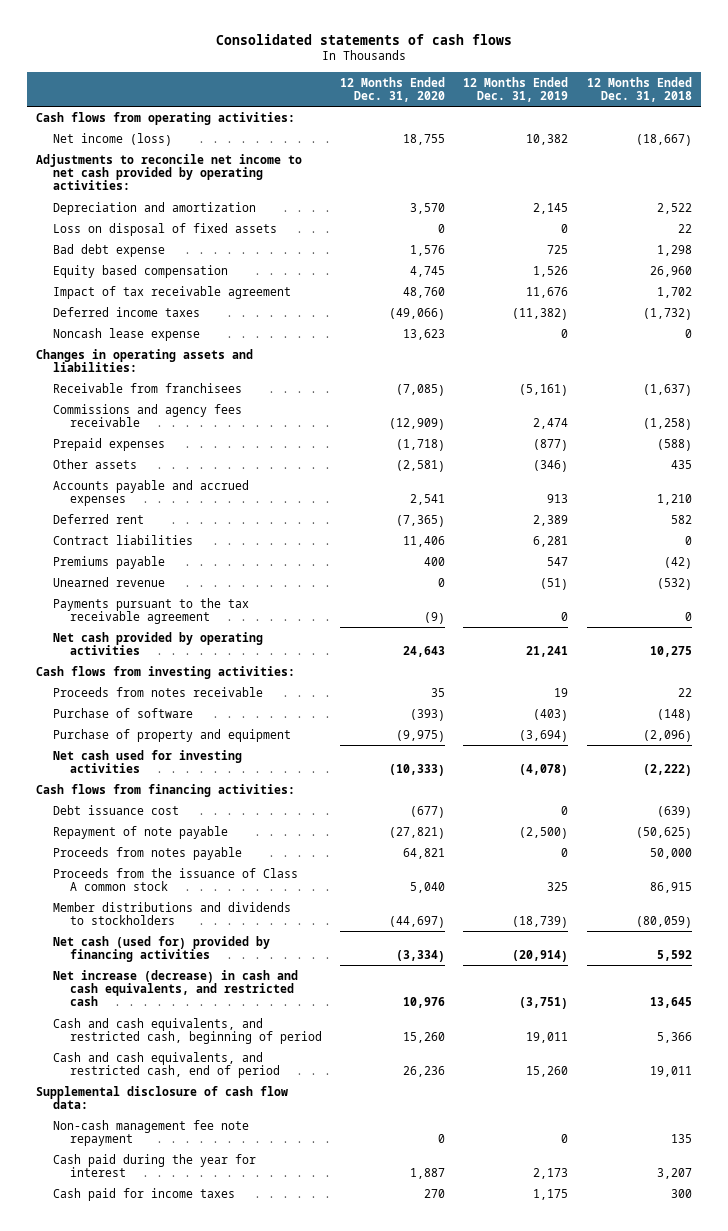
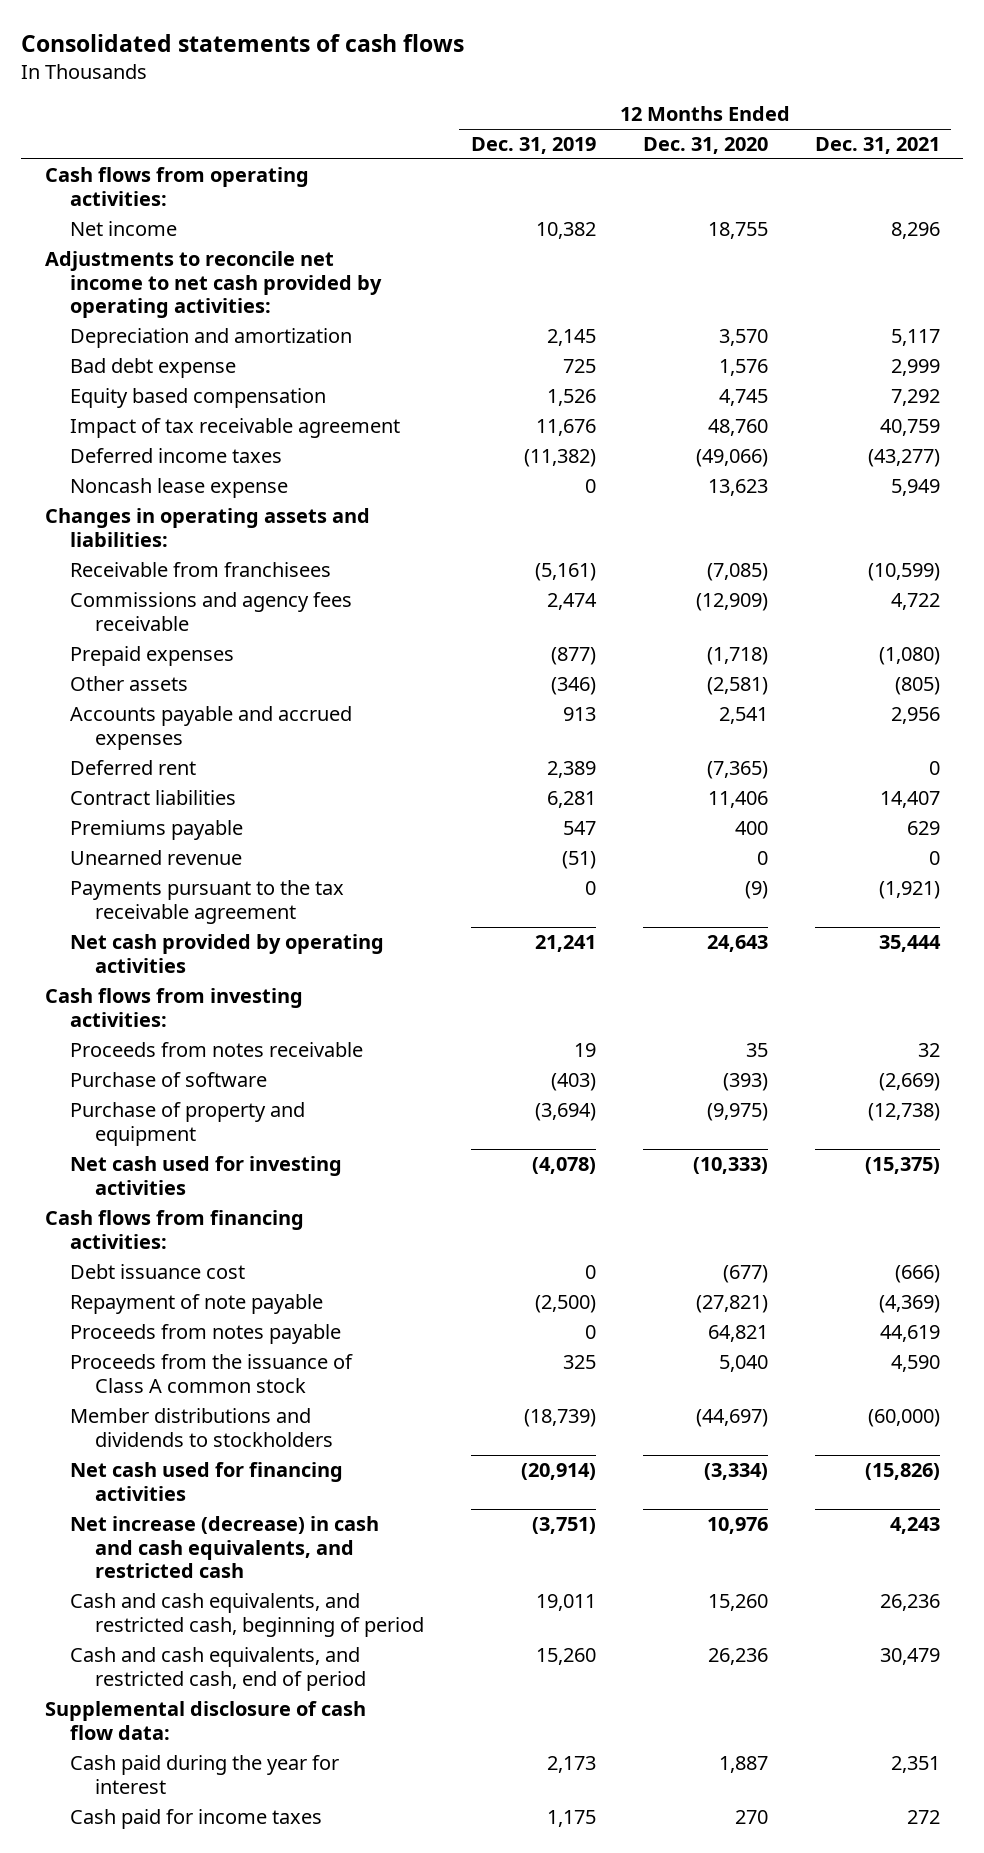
- | 12 Months Ended Dec. 31, 2020 | 12 Months Ended Dec. 31, 2019 | 12 Months Ended Dec. 31, 2018
+ | 12 Months Ended Dec. 31, 2019 | 12 Months Ended Dec. 31, 2020 | 12 Months Ended Dec. 31, 2021
- Net income (loss) | 18,755 | 10,382 | (18,667)
+ Net income | 10,382 | 18,755 | 8,296
- Loss on disposal of fixed assets | 0 | 0 | 22
- Net cash (used for) provided by financing activities | (3,334) | (20,914) | 5,592
+ Net cash used for financing activities | (20,914) | (3,334) | (15,826)
- Non-cash management fee note repayment | 0 | 0 | 135

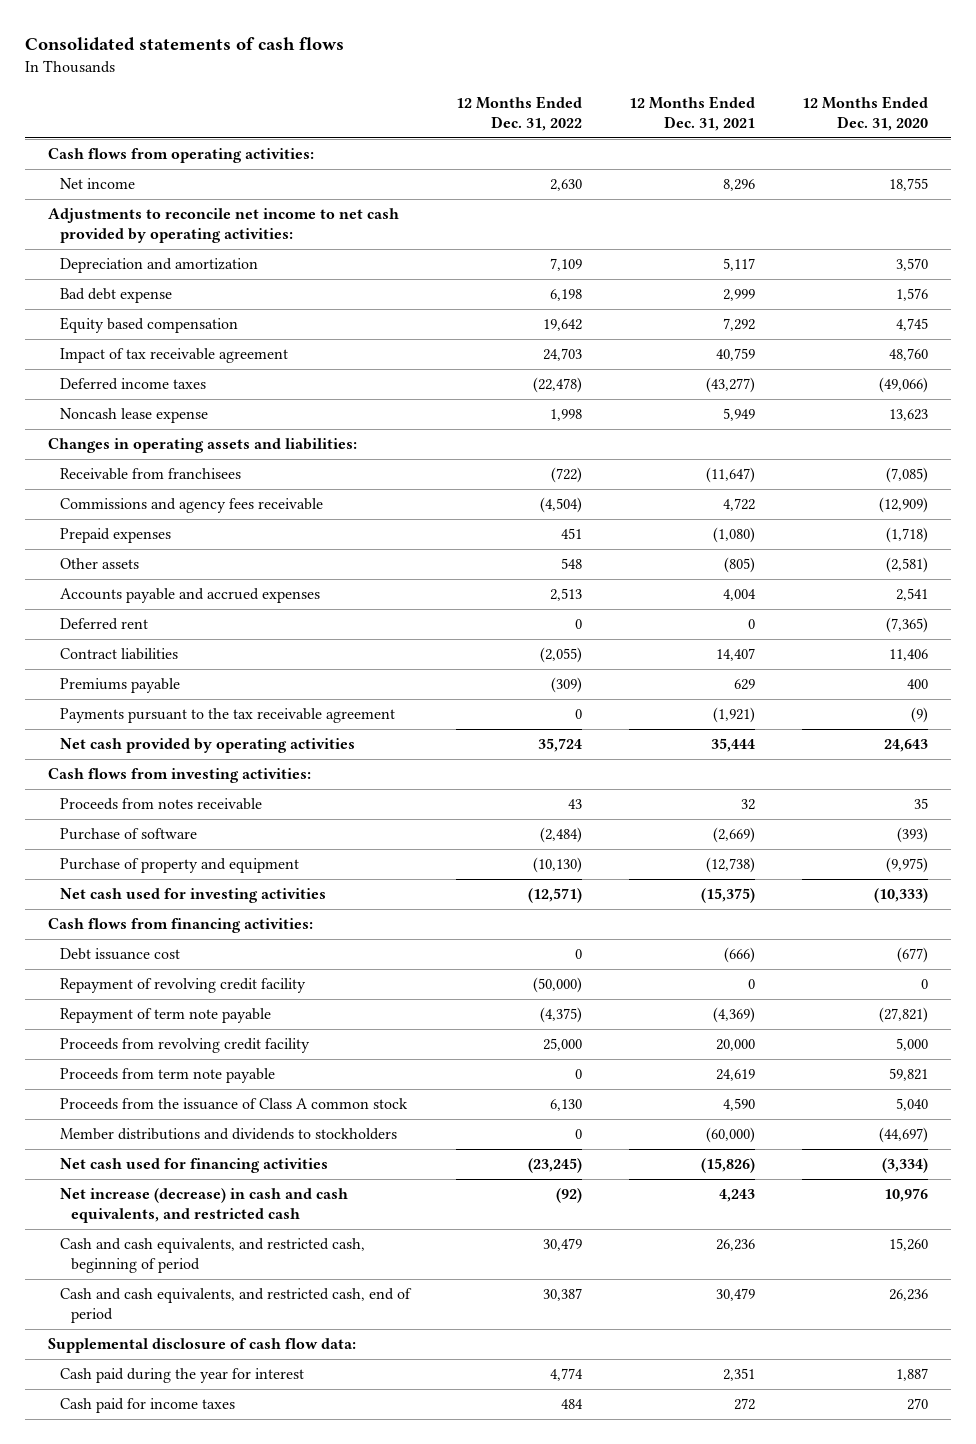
- | 12 Months Ended Dec. 31, 2019 | 12 Months Ended Dec. 31, 2020 | 12 Months Ended Dec. 31, 2021
+ | 12 Months Ended Dec. 31, 2022 | 12 Months Ended Dec. 31, 2021 | 12 Months Ended Dec. 31, 2020
- Receivable from franchisees | (5,161) | (7,085) | (10,599)
+ Receivable from franchisees | (722) | (11,647) | (7,085)
- Accounts payable and accrued expenses | 913 | 2,541 | 2,956
+ Accounts payable and accrued expenses | 2,513 | 4,004 | 2,541
- Unearned revenue | (51) | 0 | 0
- Repayment of note payable | (2,500) | (27,821) | (4,369)
- Proceeds from notes payable | 0 | 64,821 | 44,619
+ Repayment of revolving credit facility | (50,000) | 0 | 0
+ Repayment of term note payable | (4,375) | (4,369) | (27,821)
+ Proceeds from revolving credit facility | 25,000 | 20,000 | 5,000
+ Proceeds from term note payable | 0 | 24,619 | 59,821

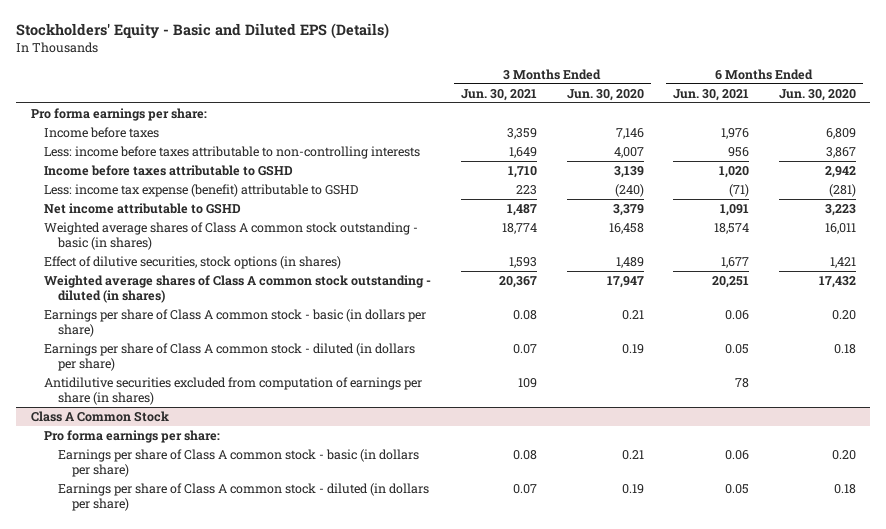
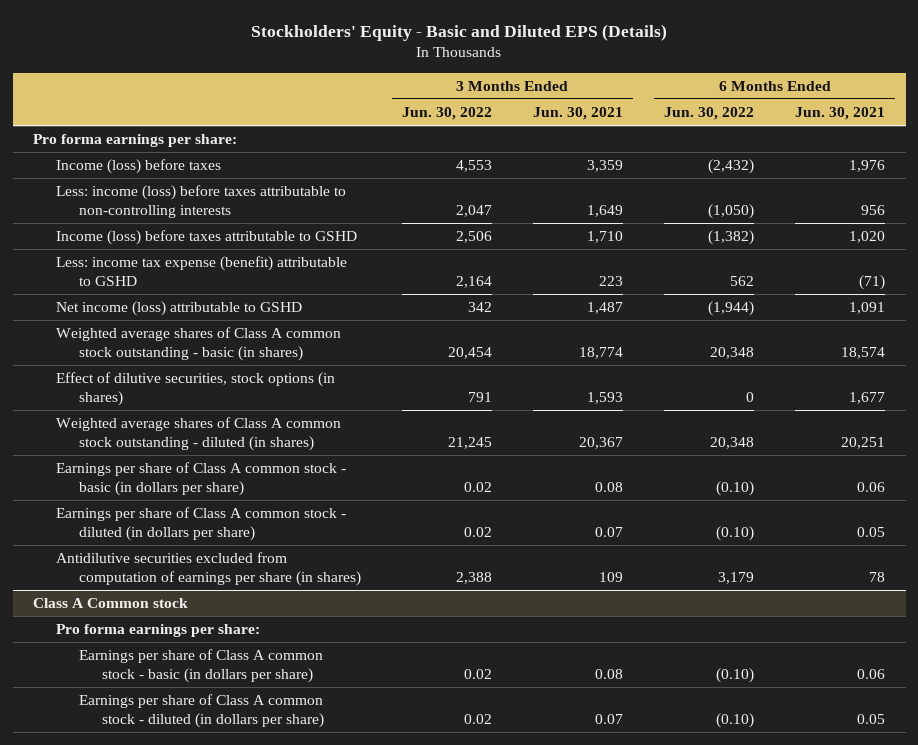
- | 3 Months Ended Jun. 30, 2021 | 3 Months Ended Jun. 30, 2020 | 6 Months Ended Jun. 30, 2021 | 6 Months Ended Jun. 30, 2020
+ | 3 Months Ended Jun. 30, 2022 | 3 Months Ended Jun. 30, 2021 | 6 Months Ended Jun. 30, 2022 | 6 Months Ended Jun. 30, 2021
- Income before taxes | 3,359 | 7,146 | 1,976 | 6,809
- Less: income before taxes attributable to non-controlling interests | 1,649 | 4,007 | 956 | 3,867
- Income before taxes attributable to GSHD | 1,710 | 3,139 | 1,020 | 2,942
+ Income (loss) before taxes | 4,553 | 3,359 | (2,432) | 1,976
+ Less: income (loss) before taxes attributable to non-controlling interests | 2,047 | 1,649 | (1,050) | 956
+ Income (loss) before taxes attributable to GSHD | 2,506 | 1,710 | (1,382) | 1,020
- Net income attributable to GSHD | 1,487 | 3,379 | 1,091 | 3,223
+ Net income (loss) attributable to GSHD | 342 | 1,487 | (1,944) | 1,091
- Class A Common Stock
+ Class A Common stock

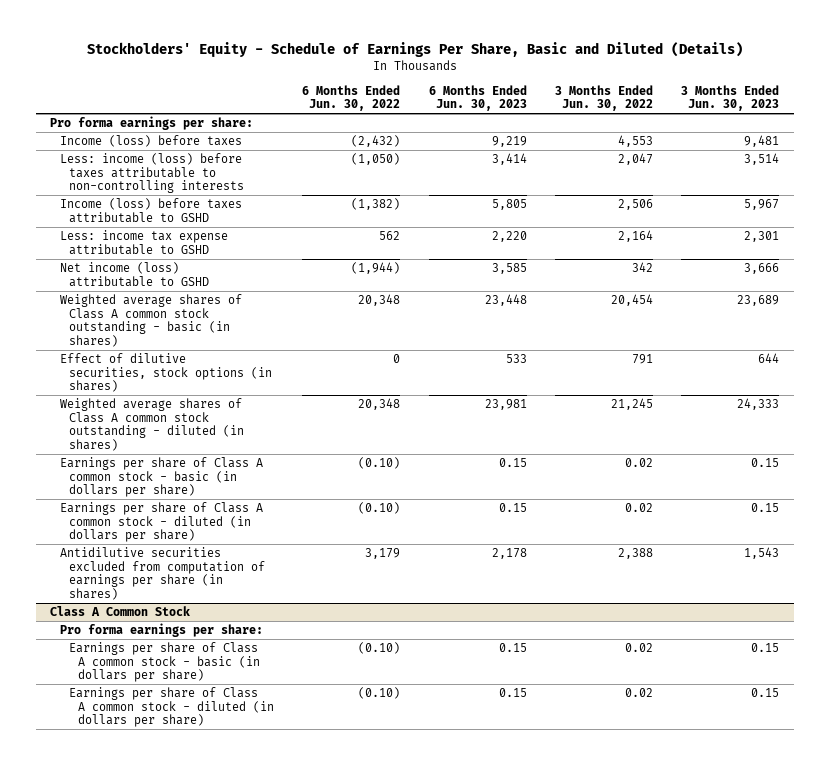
- Stockholders' Equity - Basic and Diluted EPS (Details)
+ Stockholders' Equity - Schedule of Earnings Per Share, Basic and Diluted (Details)
- | 3 Months Ended Jun. 30, 2022 | 3 Months Ended Jun. 30, 2021 | 6 Months Ended Jun. 30, 2022 | 6 Months Ended Jun. 30, 2021
+ | 6 Months Ended Jun. 30, 2022 | 6 Months Ended Jun. 30, 2023 | 3 Months Ended Jun. 30, 2022 | 3 Months Ended Jun. 30, 2023
- Less: income tax expense (benefit) attributable to GSHD | 2,164 | 223 | 562 | (71)
+ Less: income tax expense attributable to GSHD | 562 | 2,220 | 2,164 | 2,301
- Class A Common stock
+ Class A Common Stock

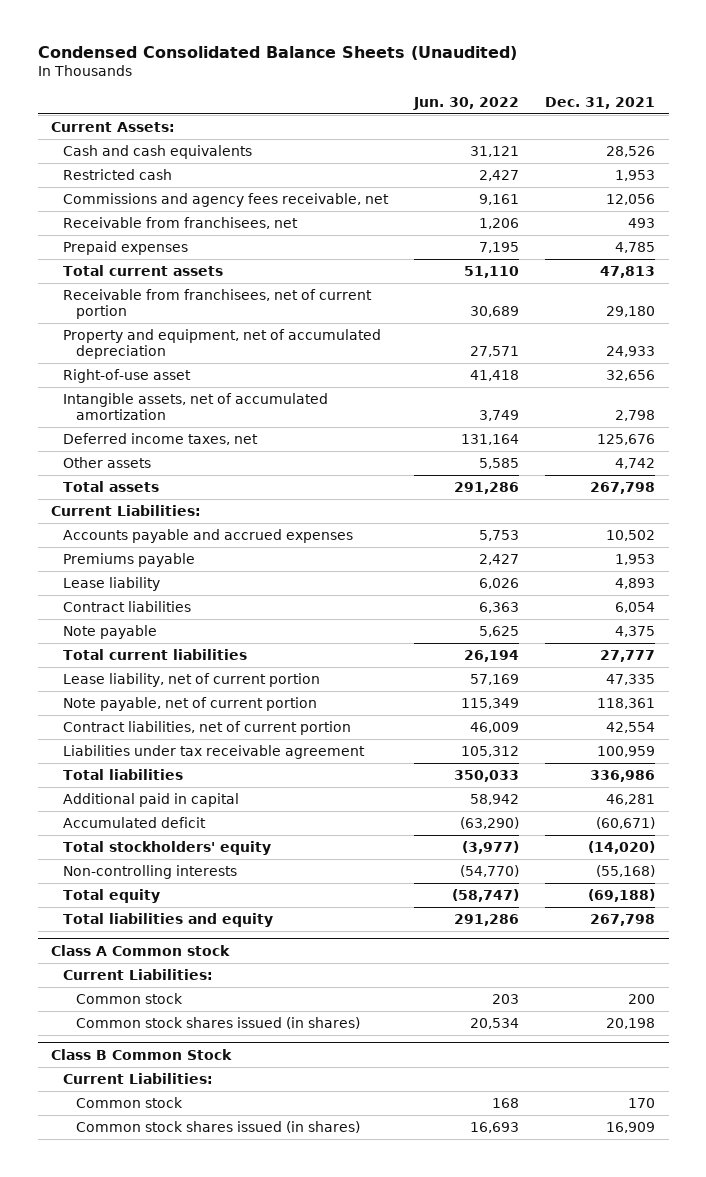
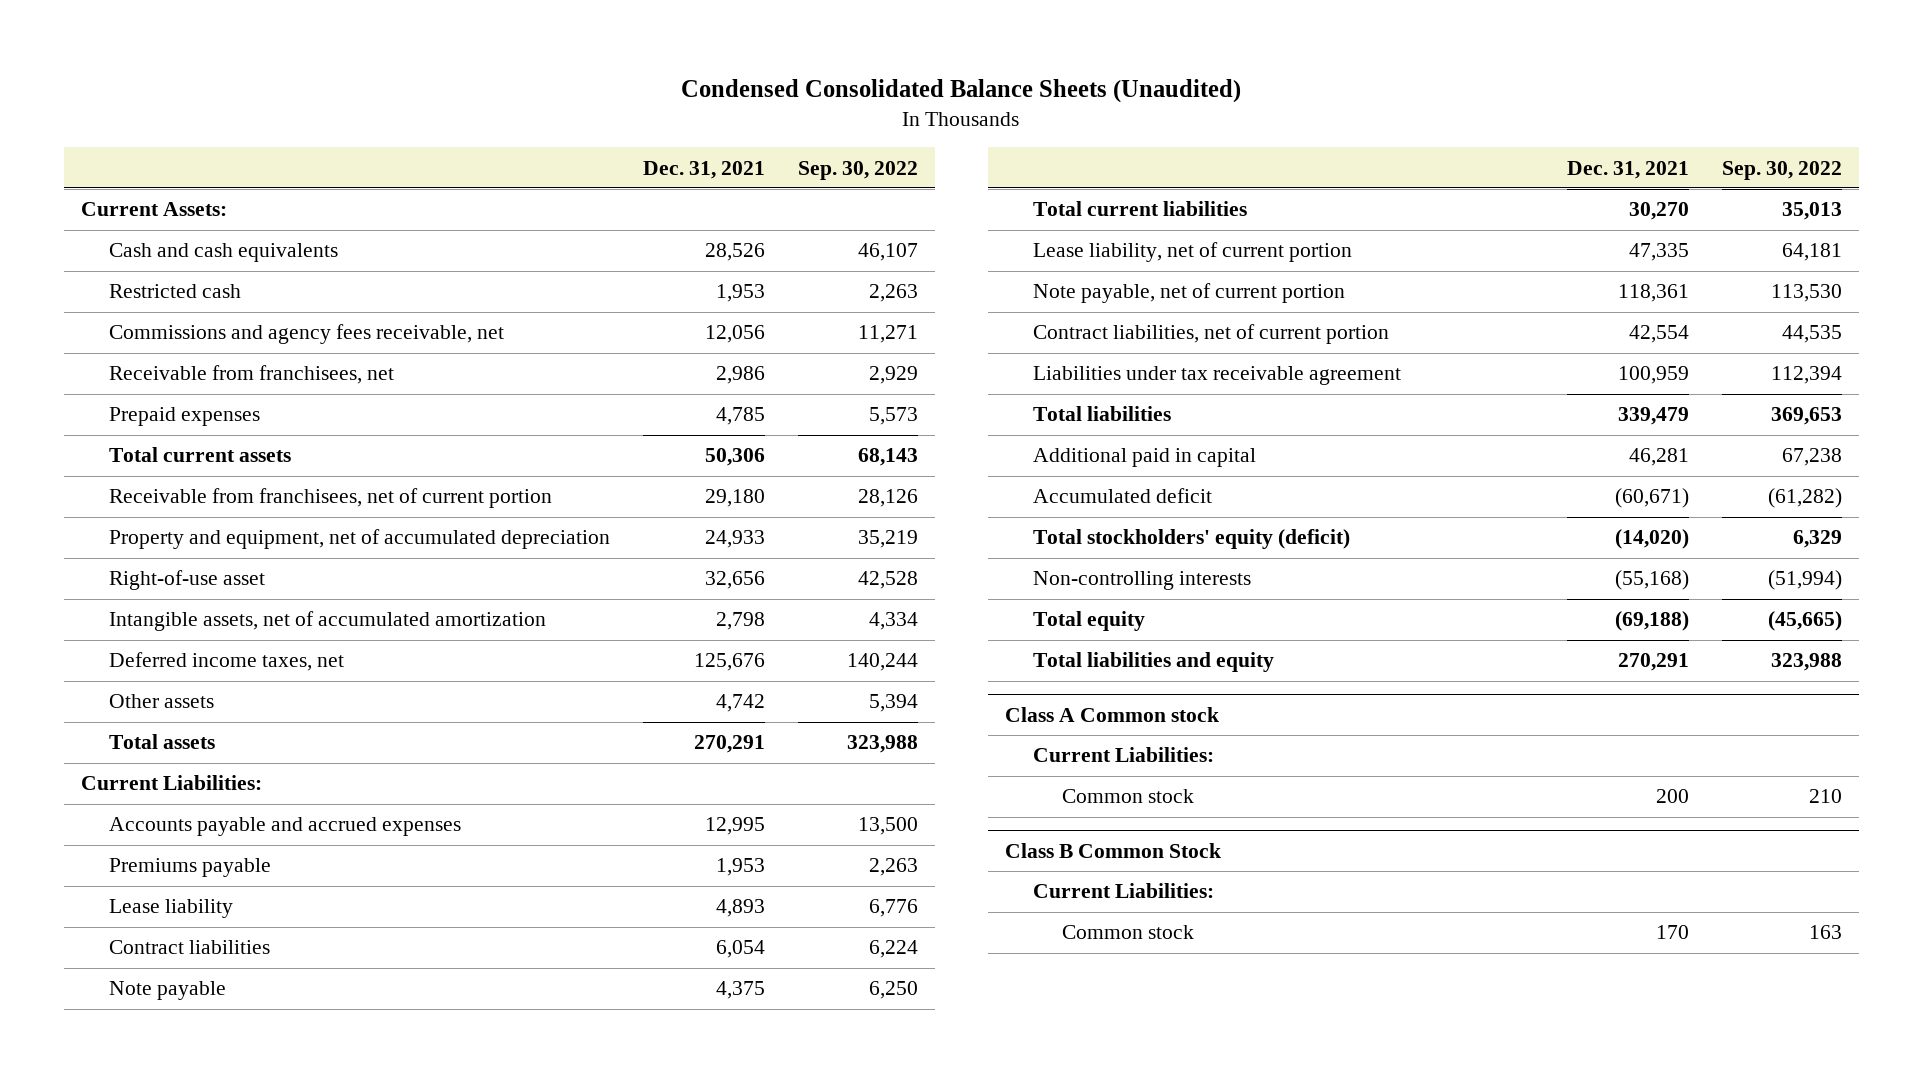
- | Jun. 30, 2022 | Dec. 31, 2021
+ | Dec. 31, 2021 | Sep. 30, 2022
- Receivable from franchisees, net | 1,206 | 493
+ Receivable from franchisees, net | 2,986 | 2,929
- Total current assets | 51,110 | 47,813
+ Total current assets | 50,306 | 68,143
- Total assets | 291,286 | 267,798
+ Total assets | 270,291 | 323,988
- Accounts payable and accrued expenses | 5,753 | 10,502
+ Accounts payable and accrued expenses | 12,995 | 13,500
- Total current liabilities | 26,194 | 27,777
+ Total current liabilities | 30,270 | 35,013
- Total liabilities | 350,033 | 336,986
+ Total liabilities | 339,479 | 369,653
- Total stockholders' equity | (3,977) | (14,020)
+ Total stockholders' equity (deficit) | (14,020) | 6,329
- Total liabilities and equity | 291,286 | 267,798
+ Total liabilities and equity | 270,291 | 323,988
@ Class A Common stock
- Common stock shares issued (in shares) | 20,534 | 20,198
@ Class B Common Stock
- Common stock shares issued (in shares) | 16,693 | 16,909

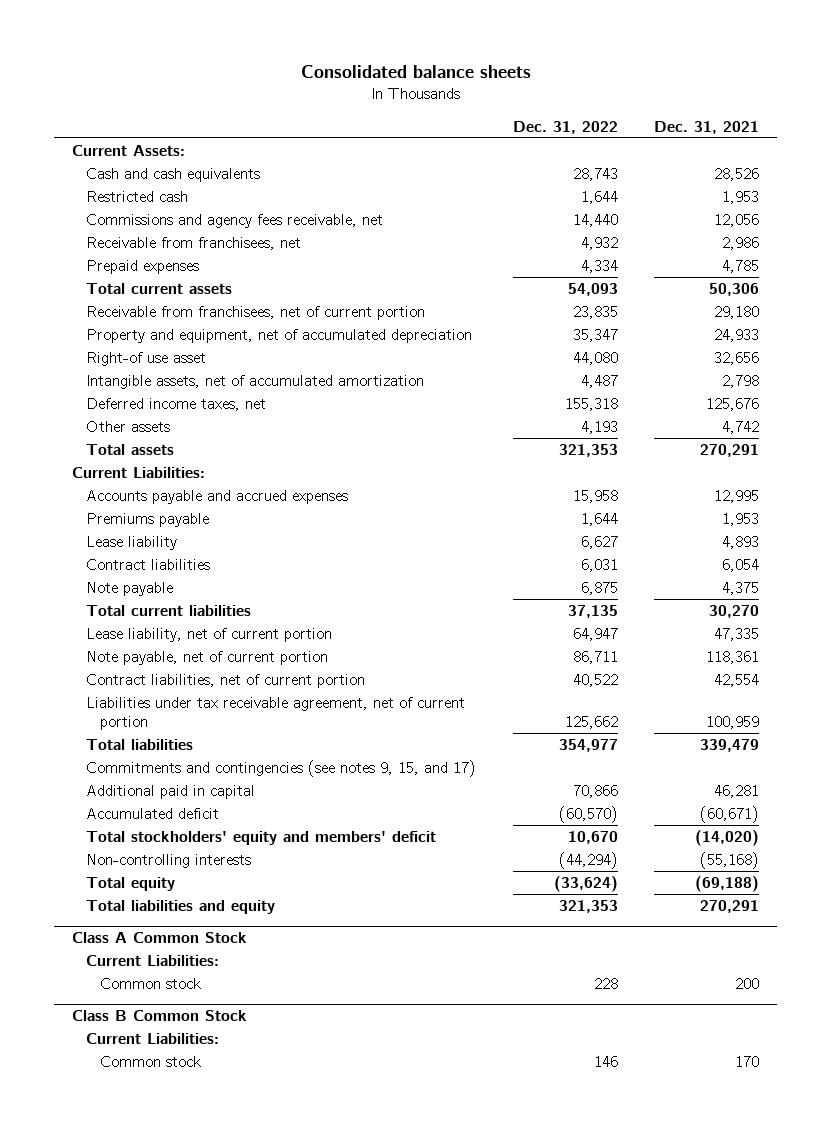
- Condensed Consolidated Balance Sheets (Unaudited)
+ Consolidated balance sheets
- | Dec. 31, 2021 | Sep. 30, 2022
+ | Dec. 31, 2022 | Dec. 31, 2021
- Right-of-use asset | 32,656 | 42,528
+ Right-of use asset | 44,080 | 32,656
- Liabilities under tax receivable agreement | 100,959 | 112,394
+ Liabilities under tax receivable agreement, net of current portion | 125,662 | 100,959
+ Commitments and contingencies (see notes 9, 15, and 17)
- Total stockholders' equity (deficit) | (14,020) | 6,329
+ Total stockholders' equity and members' deficit | 10,670 | (14,020)
- Class A Common stock
+ Class A Common Stock

